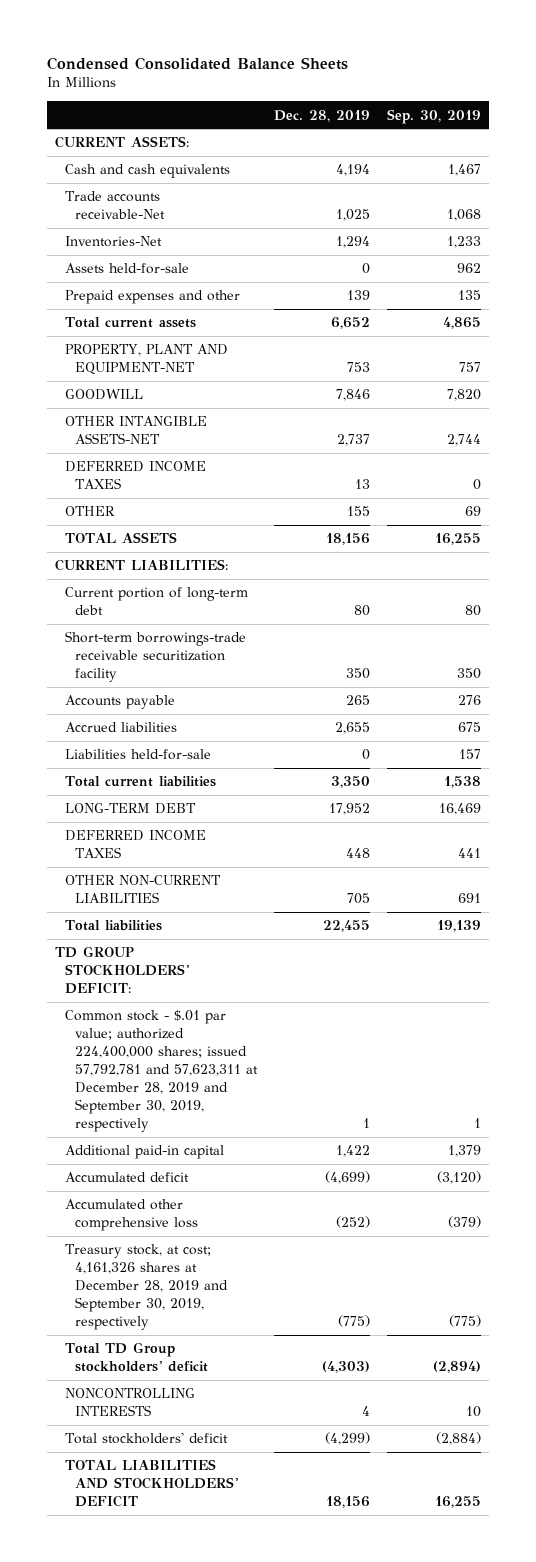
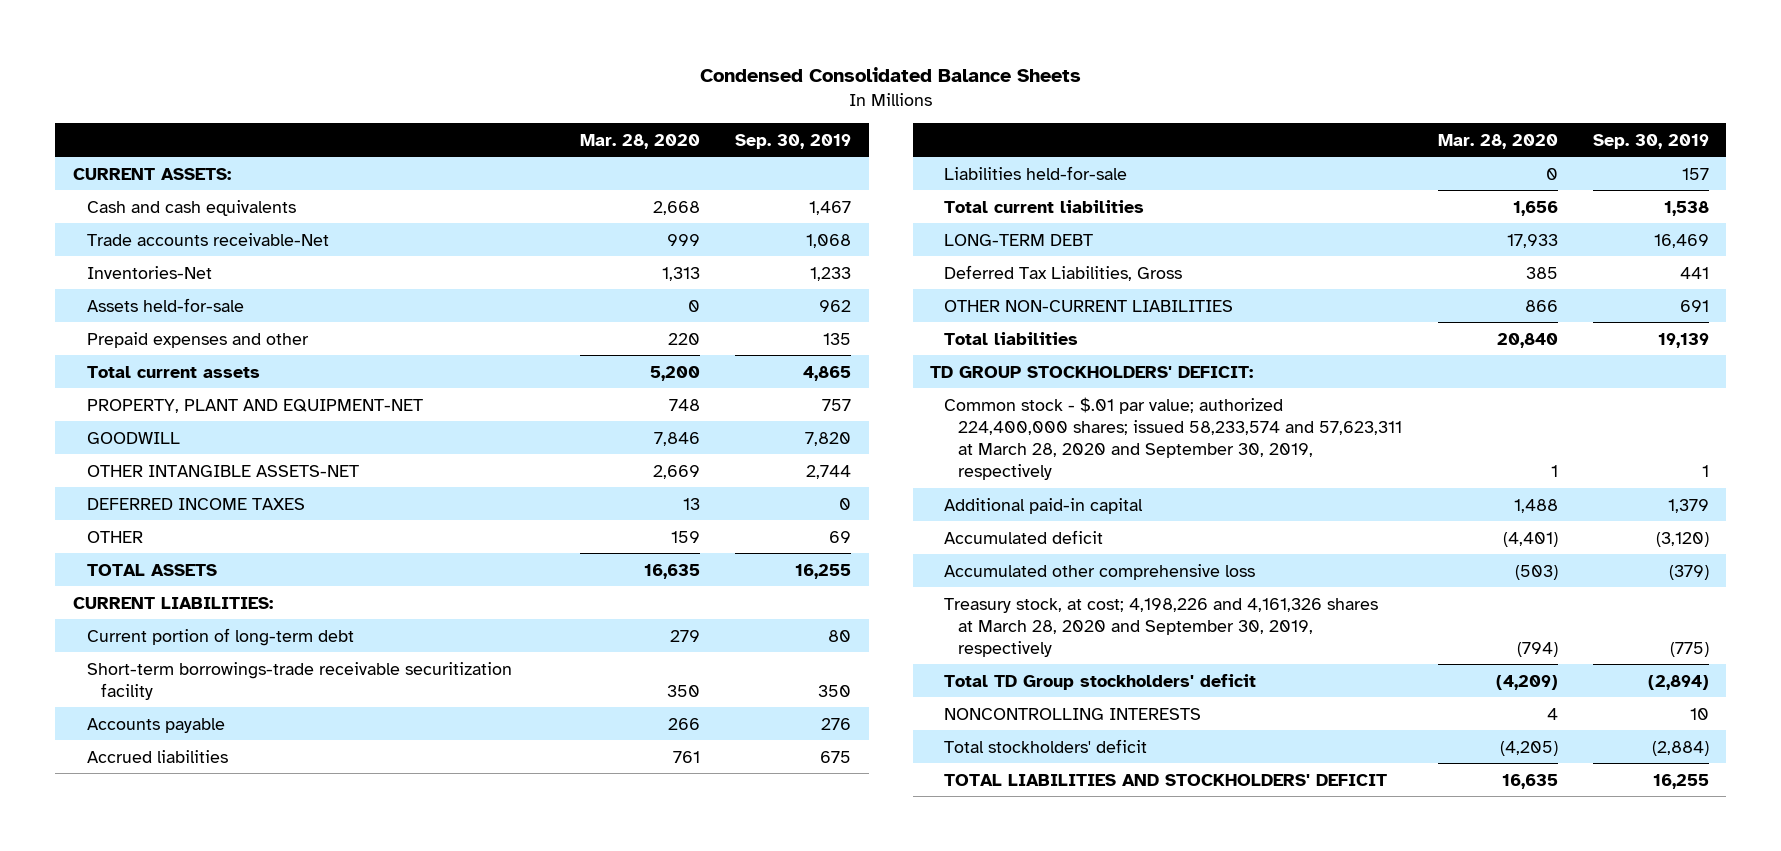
- | Dec. 28, 2019 | Sep. 30, 2019
+ | Mar. 28, 2020 | Sep. 30, 2019
- DEFERRED INCOME TAXES | 448 | 441
+ Deferred Tax Liabilities, Gross | 385 | 441
- Common stock - $.01 par value; authorized 224,400,000 shares; issued 57,792,781 and 57,623,311 at December 28, 2019 and September 30, 2019, respectively | 1 | 1
+ Common stock - $.01 par value; authorized 224,400,000 shares; issued 58,233,574 and 57,623,311 at March 28, 2020 and September 30, 2019, respectively | 1 | 1
- Treasury stock, at cost; 4,161,326 shares at December 28, 2019 and September 30, 2019, respectively | (775) | (775)
+ Treasury stock, at cost; 4,198,226 and 4,161,326 shares at March 28, 2020 and September 30, 2019, respectively | (794) | (775)

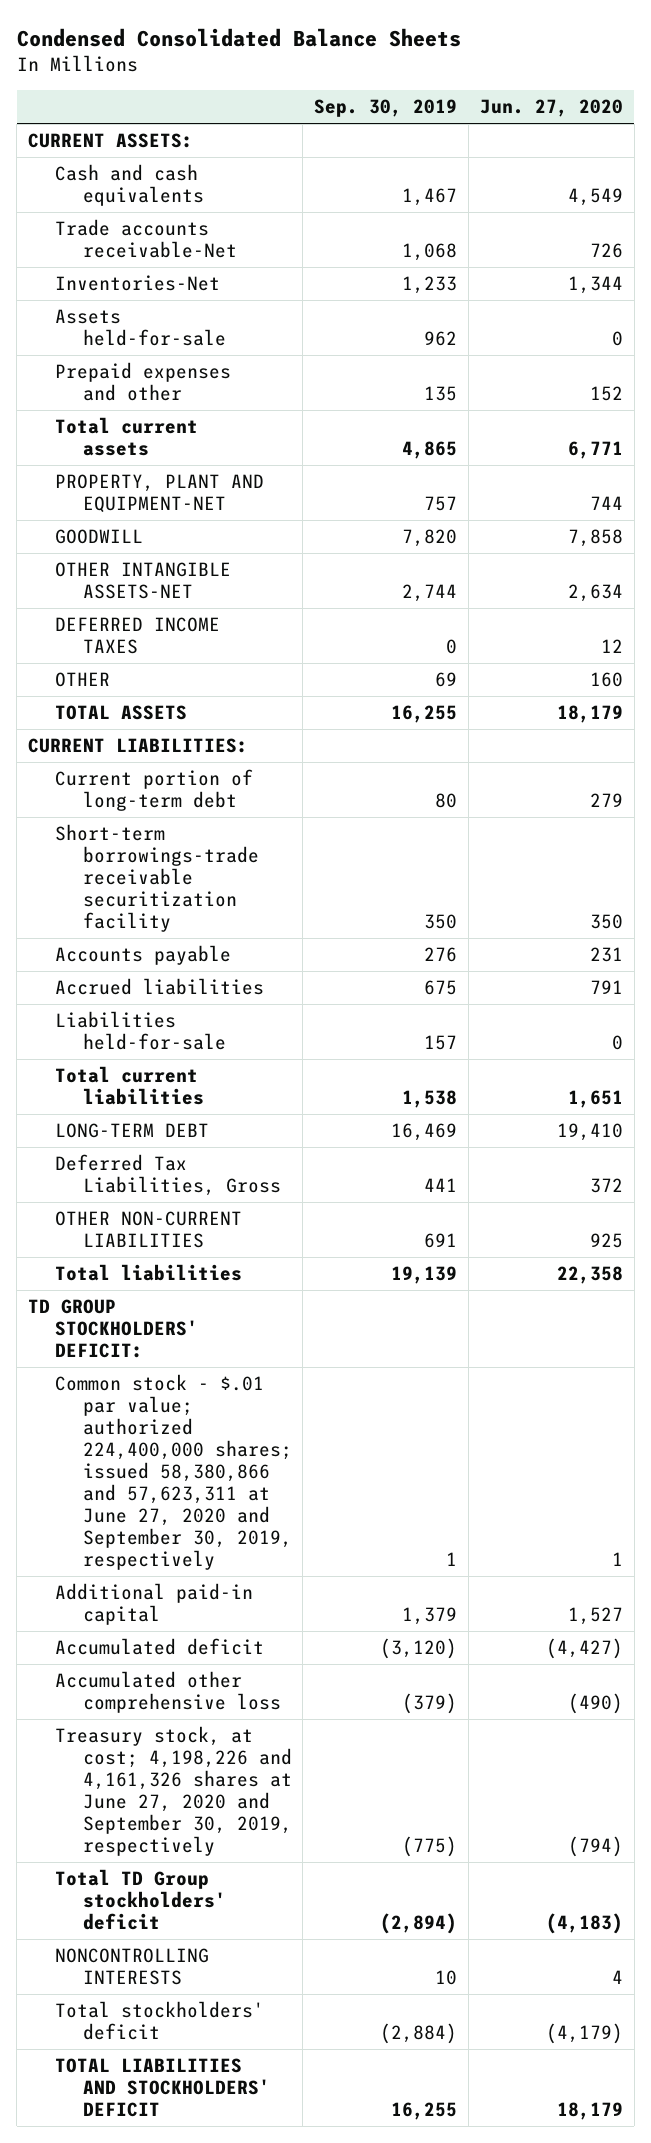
- | Mar. 28, 2020 | Sep. 30, 2019
+ | Sep. 30, 2019 | Jun. 27, 2020
- Common stock - $.01 par value; authorized 224,400,000 shares; issued 58,233,574 and 57,623,311 at March 28, 2020 and September 30, 2019, respectively | 1 | 1
+ Common stock - $.01 par value; authorized 224,400,000 shares; issued 58,380,866 and 57,623,311 at June 27, 2020 and September 30, 2019, respectively | 1 | 1
- Treasury stock, at cost; 4,198,226 and 4,161,326 shares at March 28, 2020 and September 30, 2019, respectively | (794) | (775)
+ Treasury stock, at cost; 4,198,226 and 4,161,326 shares at June 27, 2020 and September 30, 2019, respectively | (775) | (794)

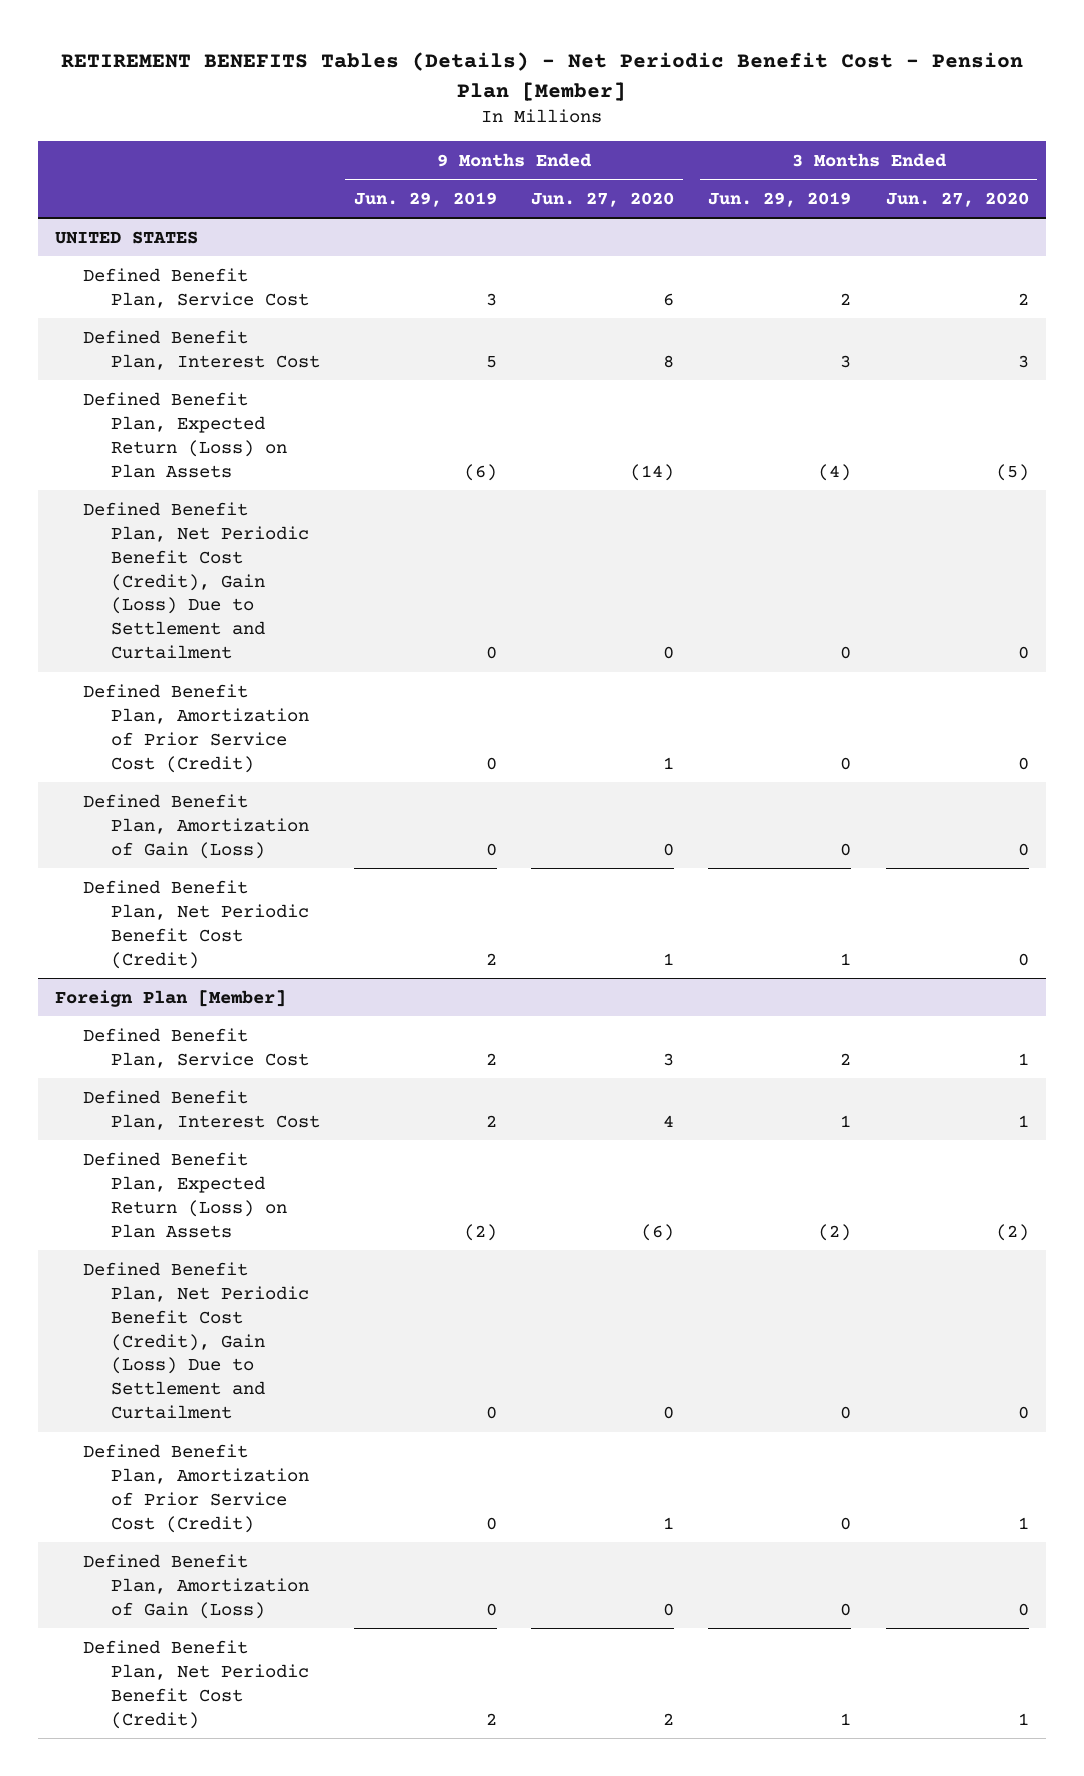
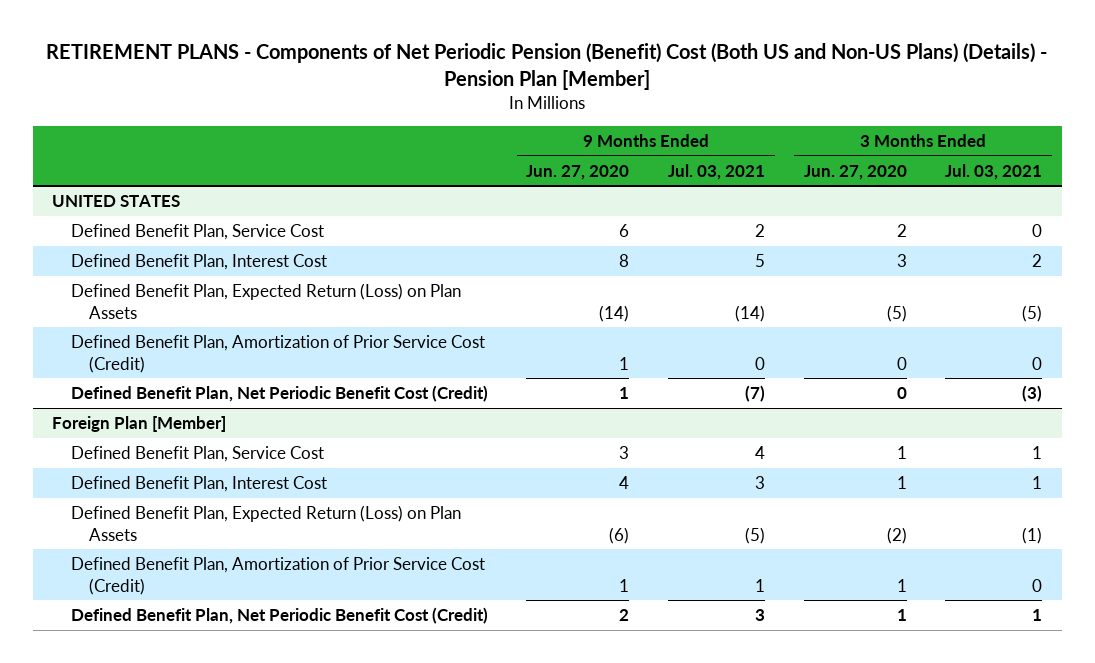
- RETIREMENT BENEFITS Tables (Details) - Net Periodic Benefit Cost - Pension Plan [Member]
+ RETIREMENT PLANS - Components of Net Periodic Pension (Benefit) Cost (Both US and Non-US Plans) (Details) - Pension Plan [Member]
- | 9 Months Ended Jun. 29, 2019 | 9 Months Ended Jun. 27, 2020 | 3 Months Ended Jun. 29, 2019 | 3 Months Ended Jun. 27, 2020
+ | 9 Months Ended Jun. 27, 2020 | 9 Months Ended Jul. 03, 2021 | 3 Months Ended Jun. 27, 2020 | 3 Months Ended Jul. 03, 2021
@ UNITED STATES
- Defined Benefit Plan, Net Periodic Benefit Cost (Credit), Gain (Loss) Due to Settlement and Curtailment | 0 | 0 | 0 | 0
- Defined Benefit Plan, Amortization of Gain (Loss) | 0 | 0 | 0 | 0
@ Foreign Plan [Member]
- Defined Benefit Plan, Net Periodic Benefit Cost (Credit), Gain (Loss) Due to Settlement and Curtailment | 0 | 0 | 0 | 0
- Defined Benefit Plan, Amortization of Gain (Loss) | 0 | 0 | 0 | 0

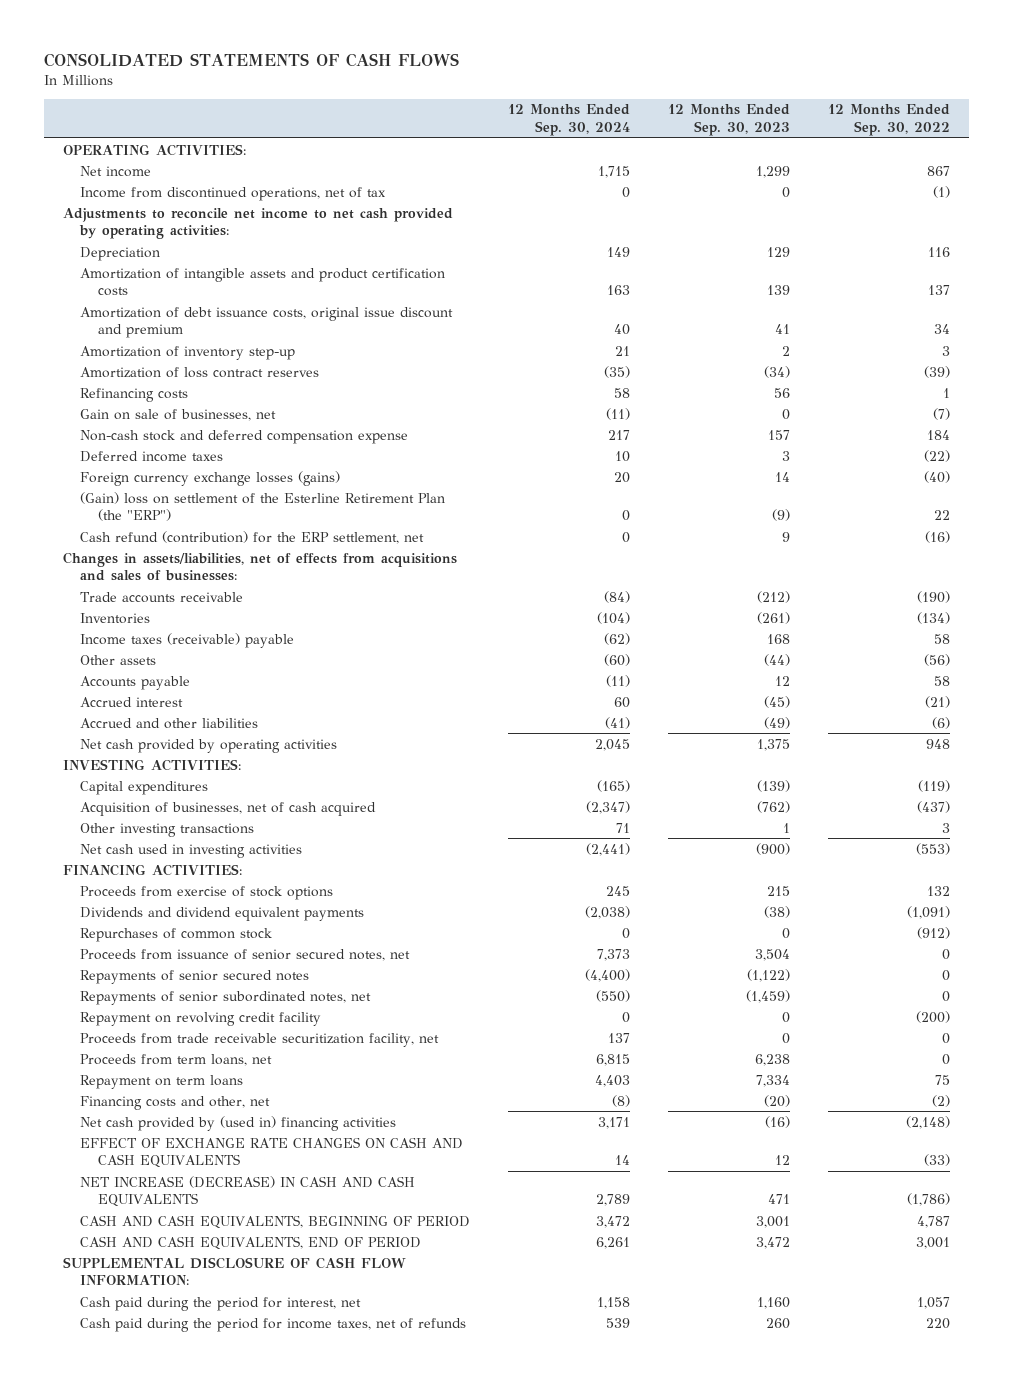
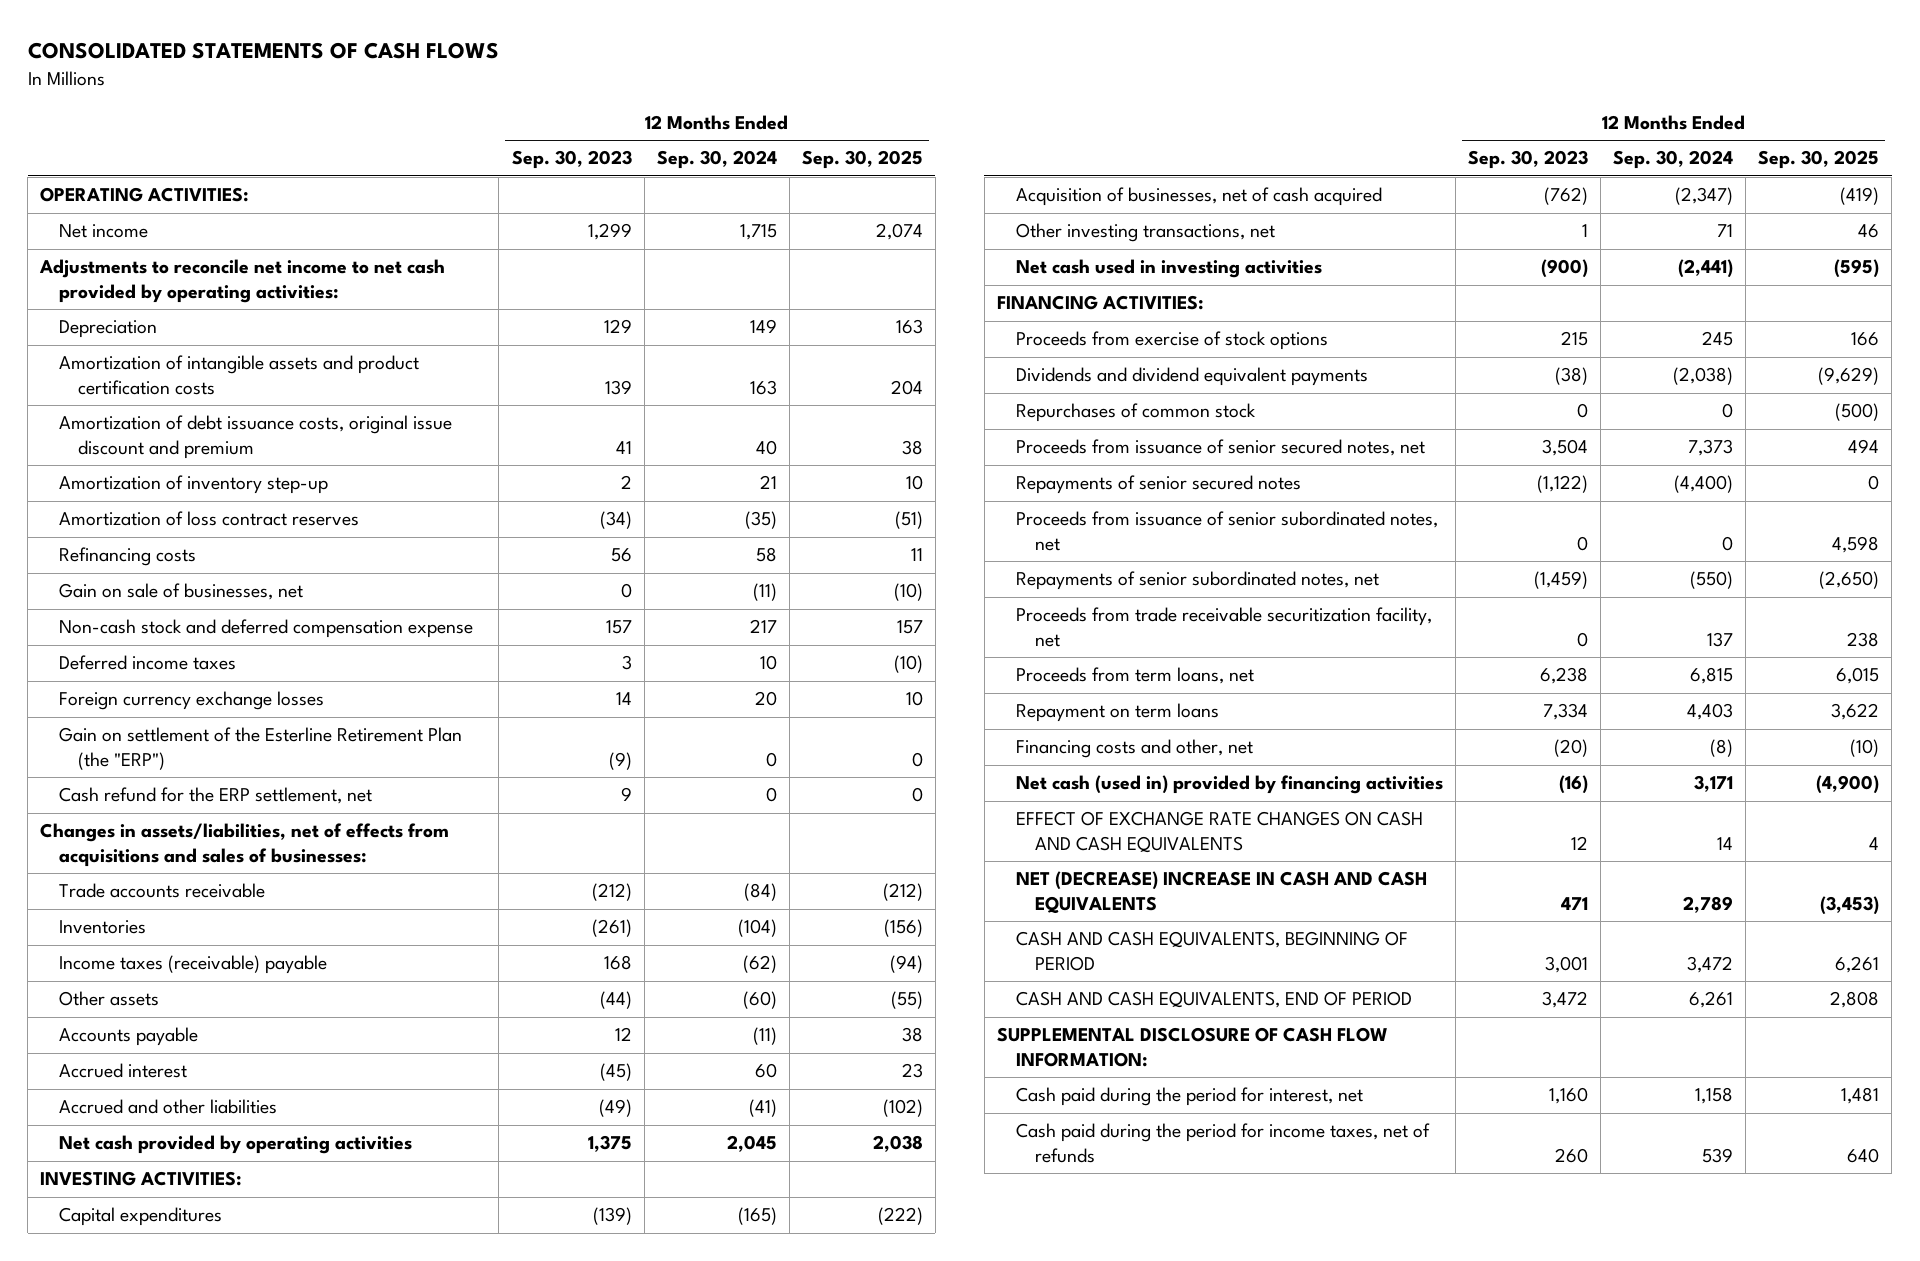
- | 12 Months Ended Sep. 30, 2024 | 12 Months Ended Sep. 30, 2023 | 12 Months Ended Sep. 30, 2022
+ | 12 Months Ended Sep. 30, 2023 | 12 Months Ended Sep. 30, 2024 | 12 Months Ended Sep. 30, 2025
- Income from discontinued operations, net of tax | 0 | 0 | (1)
- Foreign currency exchange losses (gains) | 20 | 14 | (40)
- (Gain) loss on settlement of the Esterline Retirement Plan (the "ERP") | 0 | (9) | 22
- Cash refund (contribution) for the ERP settlement, net | 0 | 9 | (16)
+ Foreign currency exchange losses | 14 | 20 | 10
+ Gain on settlement of the Esterline Retirement Plan (the "ERP") | (9) | 0 | 0
+ Cash refund for the ERP settlement, net | 9 | 0 | 0
- Other investing transactions | 71 | 1 | 3
+ Other investing transactions, net | 1 | 71 | 46
+ Proceeds from issuance of senior subordinated notes, net | 0 | 0 | 4,598
- Repayment on revolving credit facility | 0 | 0 | (200)
- Net cash provided by (used in) financing activities | 3,171 | (16) | (2,148)
+ Net cash (used in) provided by financing activities | (16) | 3,171 | (4,900)
- NET INCREASE (DECREASE) IN CASH AND CASH EQUIVALENTS | 2,789 | 471 | (1,786)
+ NET (DECREASE) INCREASE IN CASH AND CASH EQUIVALENTS | 471 | 2,789 | (3,453)

